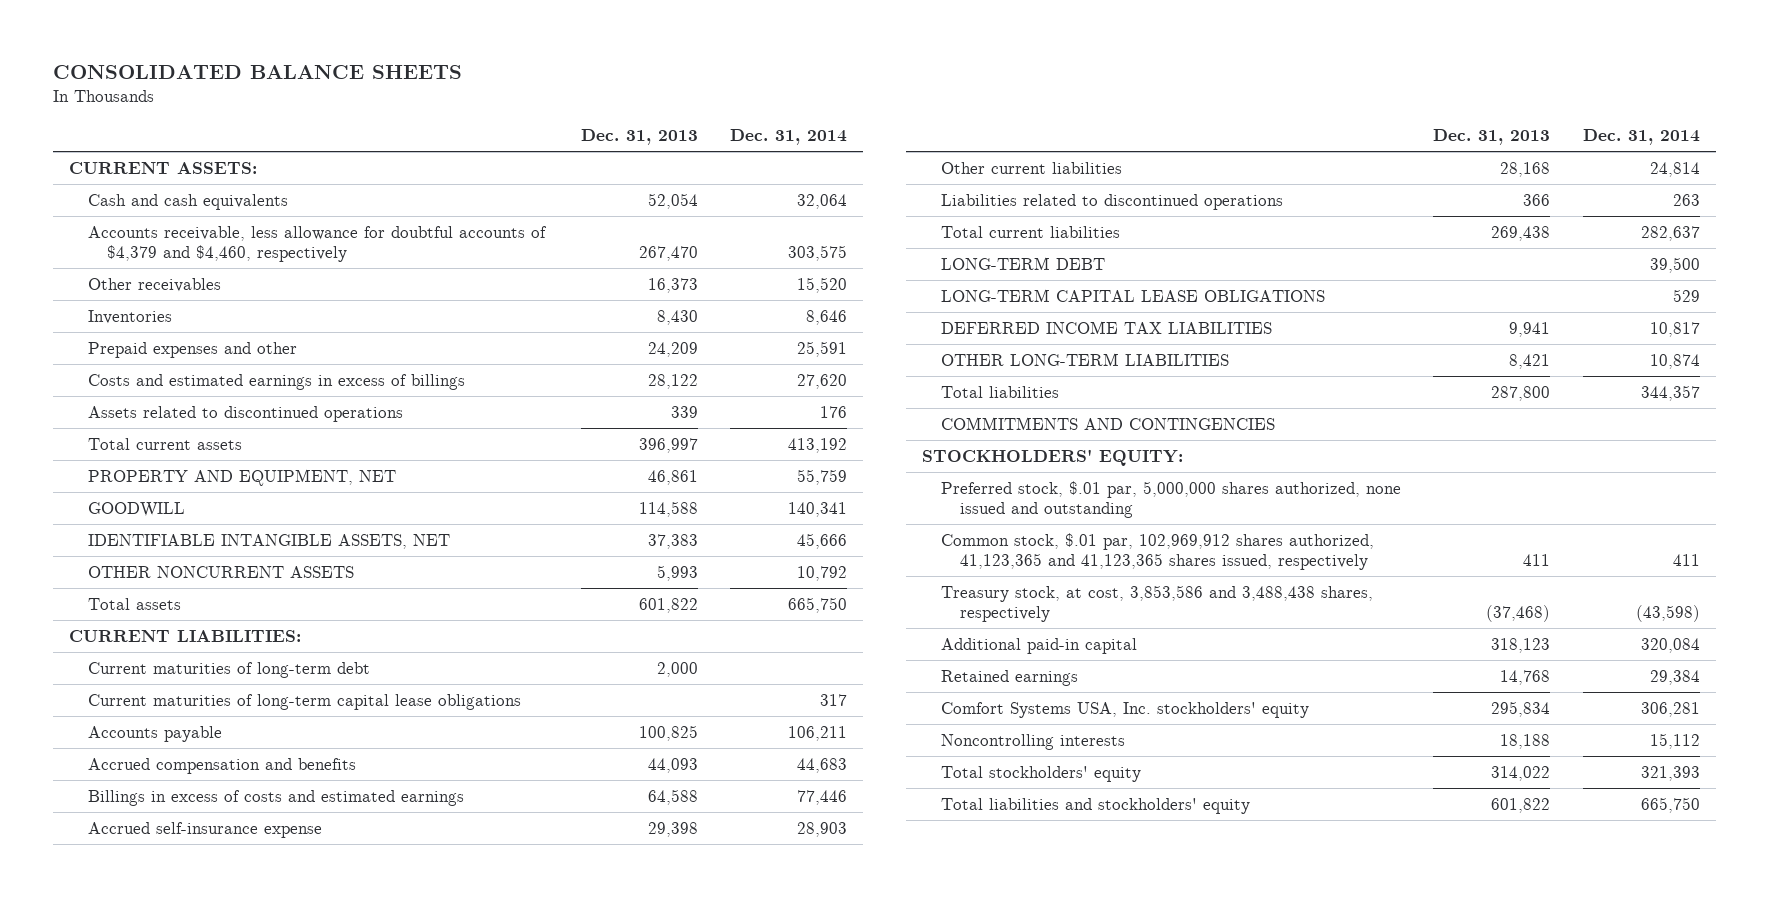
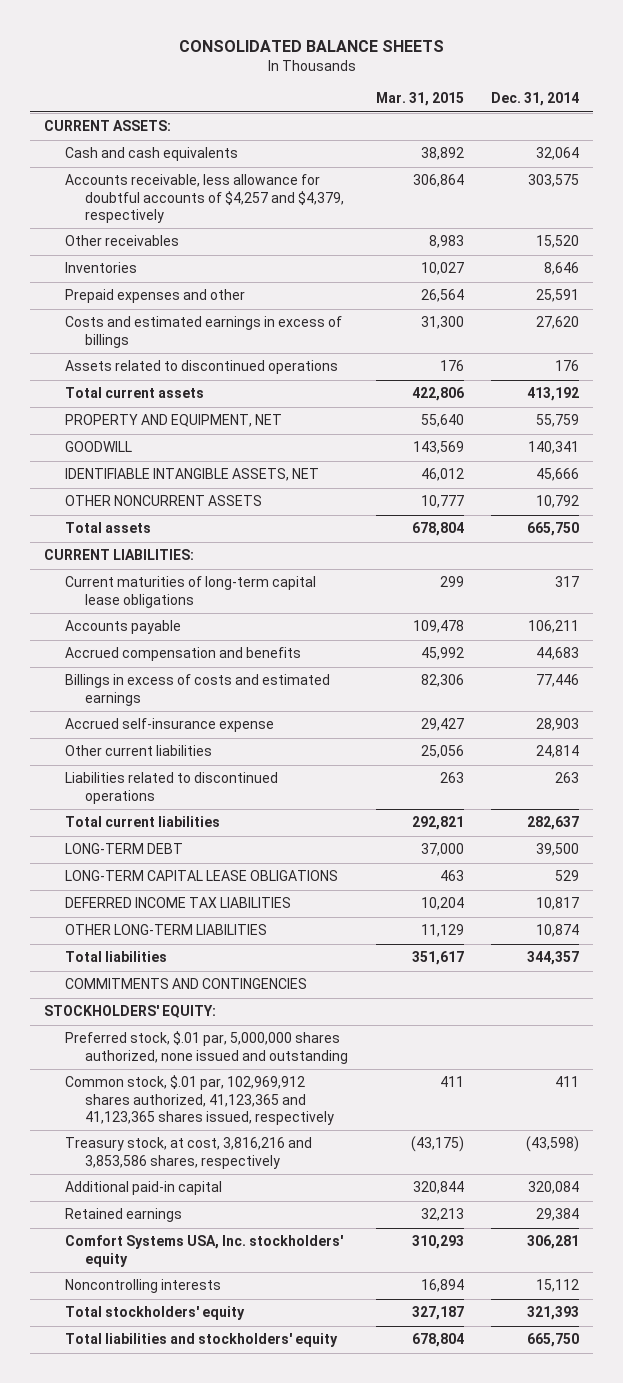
- | Dec. 31, 2013 | Dec. 31, 2014
+ | Mar. 31, 2015 | Dec. 31, 2014
- Accounts receivable, less allowance for doubtful accounts of $4,379 and $4,460, respectively | 267,470 | 303,575
+ Accounts receivable, less allowance for doubtful accounts of $4,257 and $4,379, respectively | 306,864 | 303,575
- Current maturities of long-term debt | 2,000 |
- Treasury stock, at cost, 3,853,586 and 3,488,438 shares, respectively | (37,468) | (43,598)
+ Treasury stock, at cost, 3,816,216 and 3,853,586 shares, respectively | (43,175) | (43,598)

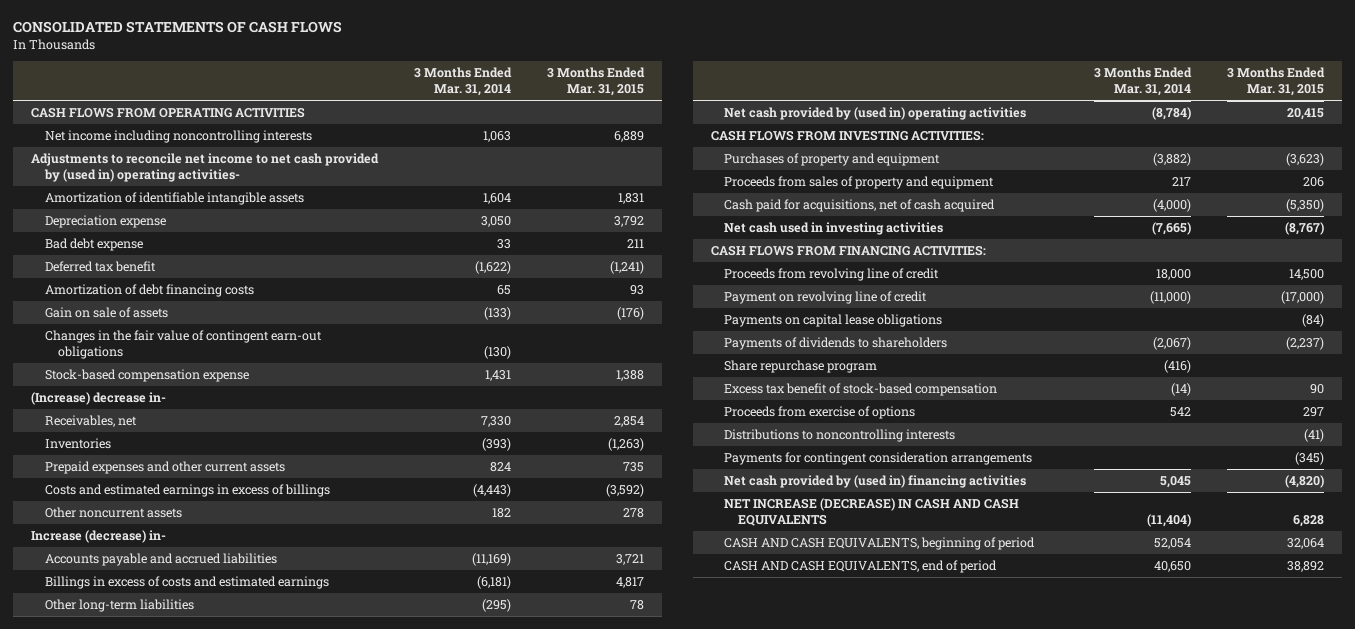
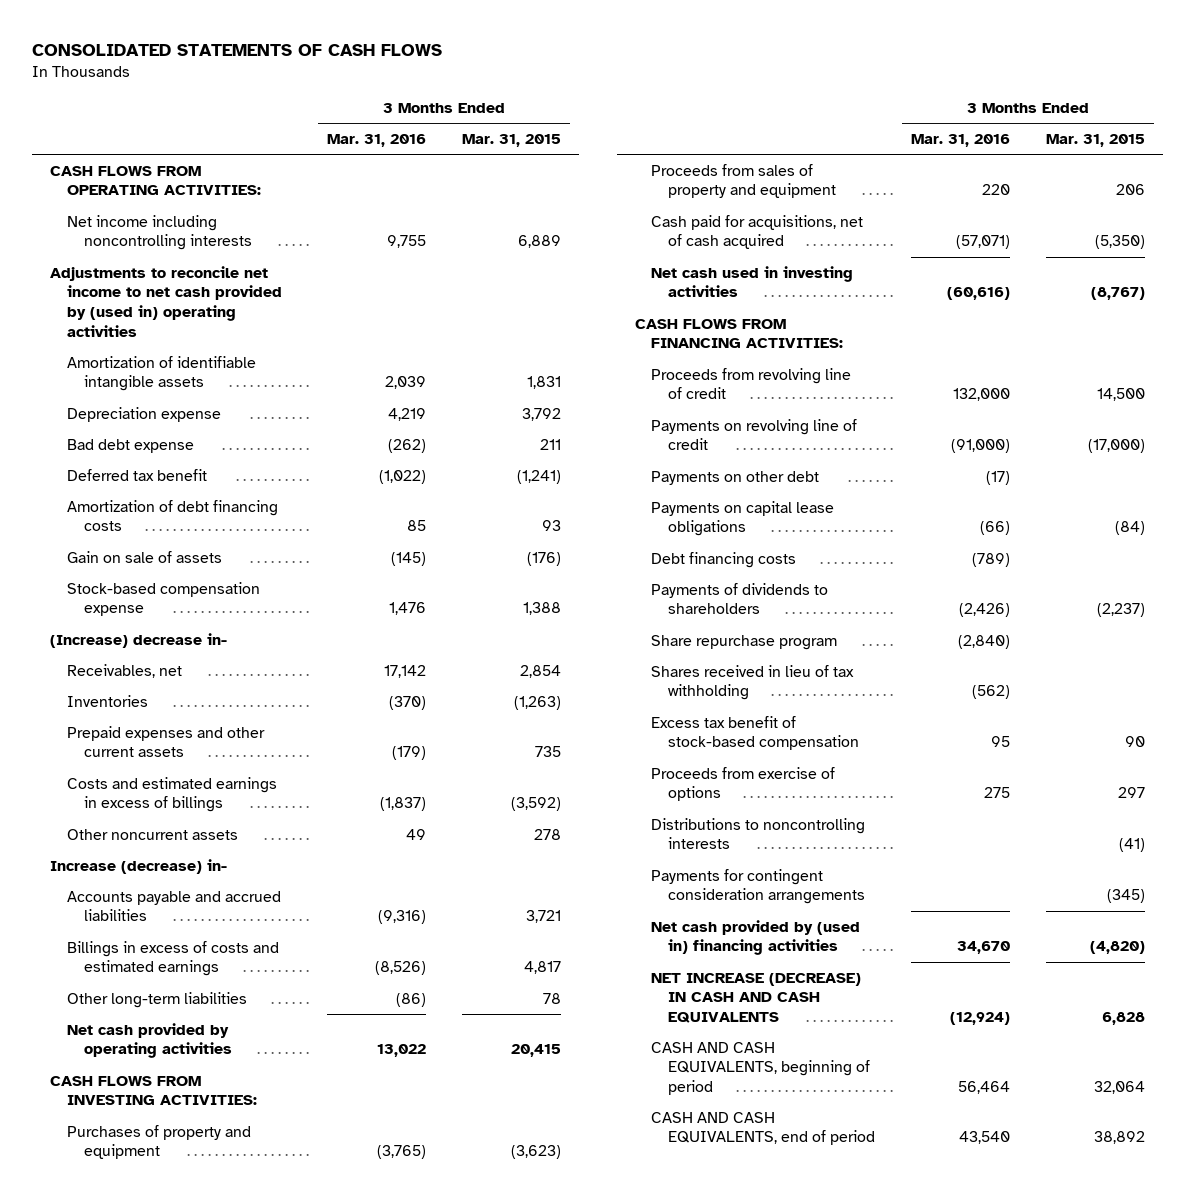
- | 3 Months Ended Mar. 31, 2014 | 3 Months Ended Mar. 31, 2015
+ | 3 Months Ended Mar. 31, 2016 | 3 Months Ended Mar. 31, 2015
- CASH FLOWS FROM OPERATING ACTIVITIES
+ CASH FLOWS FROM OPERATING ACTIVITIES:
- Adjustments to reconcile net income to net cash provided by (used in) operating activities-
+ Adjustments to reconcile net income to net cash provided by (used in) operating activities
- Changes in the fair value of contingent earn-out obligations | (130) |
- Net cash provided by (used in) operating activities | (8,784) | 20,415
+ Net cash provided by operating activities | 13,022 | 20,415
- Payment on revolving line of credit | (11,000) | (17,000)
+ Payments on revolving line of credit | (91,000) | (17,000)
+ Payments on other debt | (17) |
+ Debt financing costs | (789) |
+ Shares received in lieu of tax withholding | (562) |

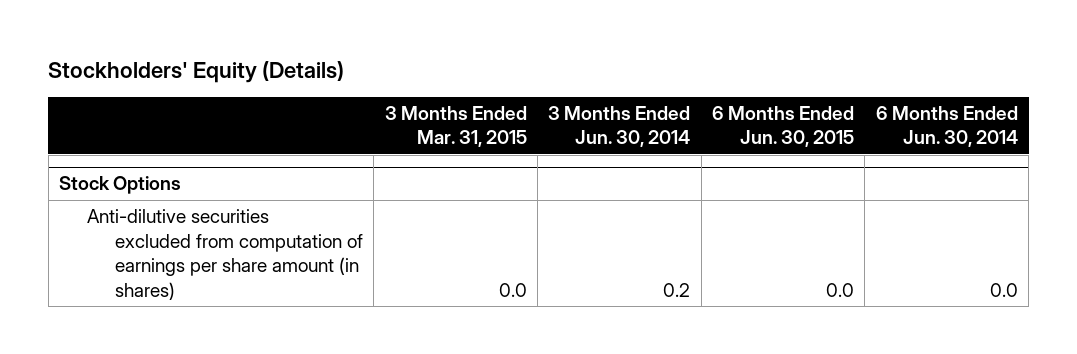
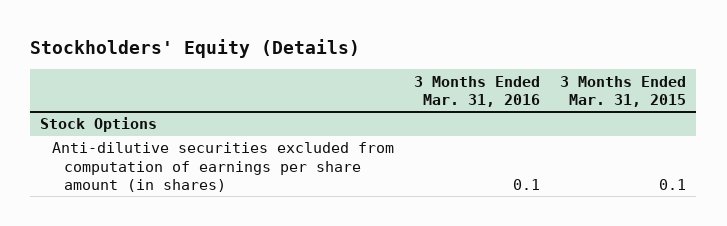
- | 3 Months Ended Mar. 31, 2015 | 3 Months Ended Jun. 30, 2014 | 6 Months Ended Jun. 30, 2015 | 6 Months Ended Jun. 30, 2014
+ | 3 Months Ended Mar. 31, 2016 | 3 Months Ended Mar. 31, 2015
@ Stock Options
- Anti-dilutive securities excluded from computation of earnings per share amount (in shares) | 0.0 | 0.2 | 0.0 | 0.0
+ Anti-dilutive securities excluded from computation of earnings per share amount (in shares) | 0.1 | 0.1

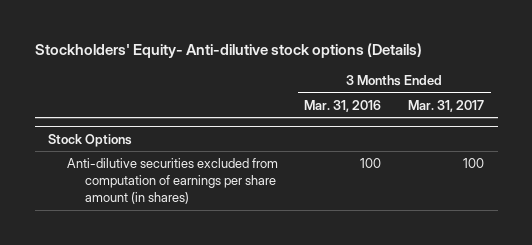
- Stockholders' Equity (Details)
+ Stockholders' Equity- Anti-dilutive stock options (Details)
- | 3 Months Ended Mar. 31, 2016 | 3 Months Ended Mar. 31, 2015
+ | 3 Months Ended Mar. 31, 2016 | 3 Months Ended Mar. 31, 2017
@ Stock Options
- Anti-dilutive securities excluded from computation of earnings per share amount (in shares) | 0.1 | 0.1
+ Anti-dilutive securities excluded from computation of earnings per share amount (in shares) | 100 | 100

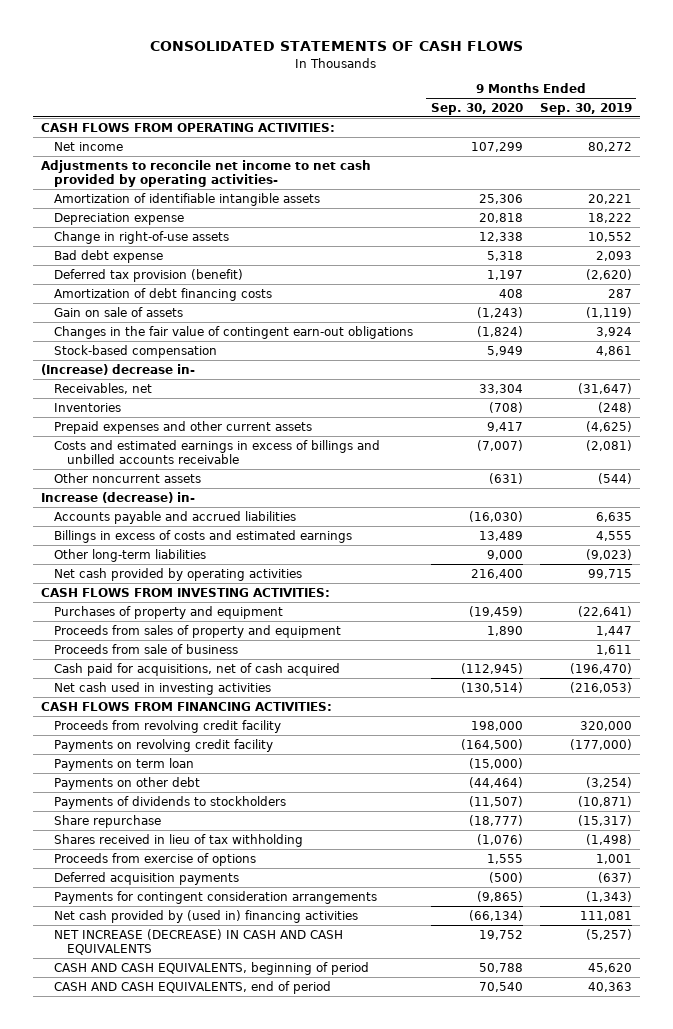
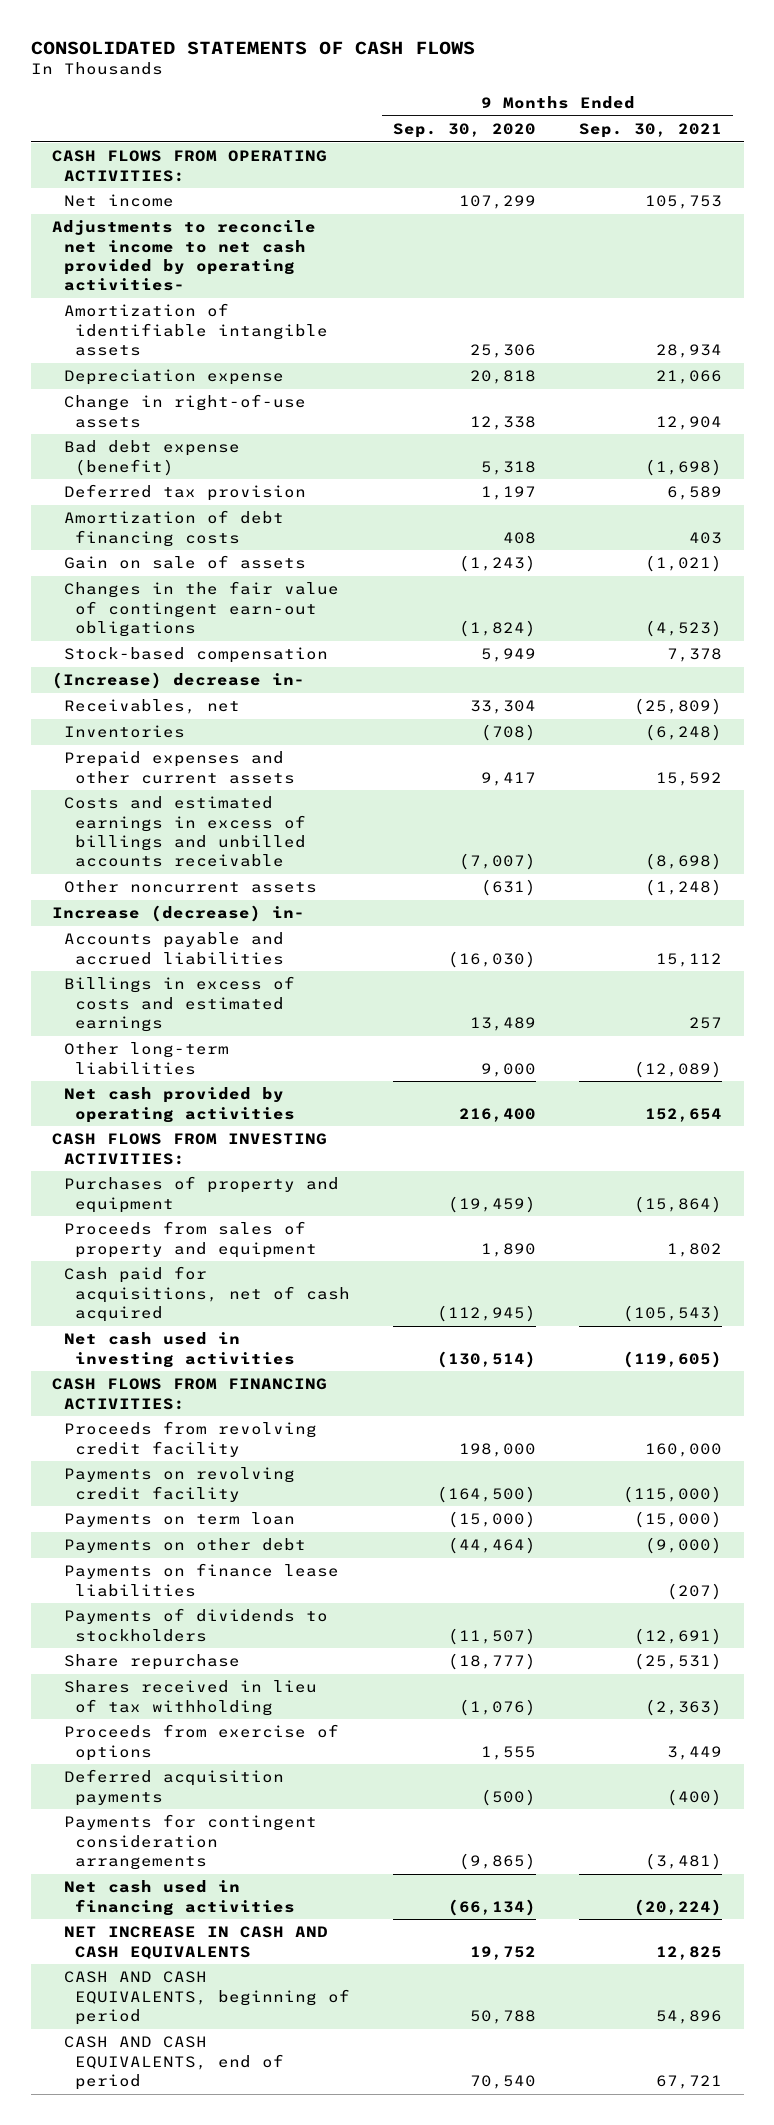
- | 9 Months Ended Sep. 30, 2020 | 9 Months Ended Sep. 30, 2019
+ | 9 Months Ended Sep. 30, 2020 | 9 Months Ended Sep. 30, 2021
- Bad debt expense | 5,318 | 2,093
- Deferred tax provision (benefit) | 1,197 | (2,620)
+ Bad debt expense (benefit) | 5,318 | (1,698)
+ Deferred tax provision | 1,197 | 6,589
- Proceeds from sale of business | | 1,611
+ Payments on finance lease liabilities | | (207)
- Net cash provided by (used in) financing activities | (66,134) | 111,081
- NET INCREASE (DECREASE) IN CASH AND CASH EQUIVALENTS | 19,752 | (5,257)
+ Net cash used in financing activities | (66,134) | (20,224)
+ NET INCREASE IN CASH AND CASH EQUIVALENTS | 19,752 | 12,825

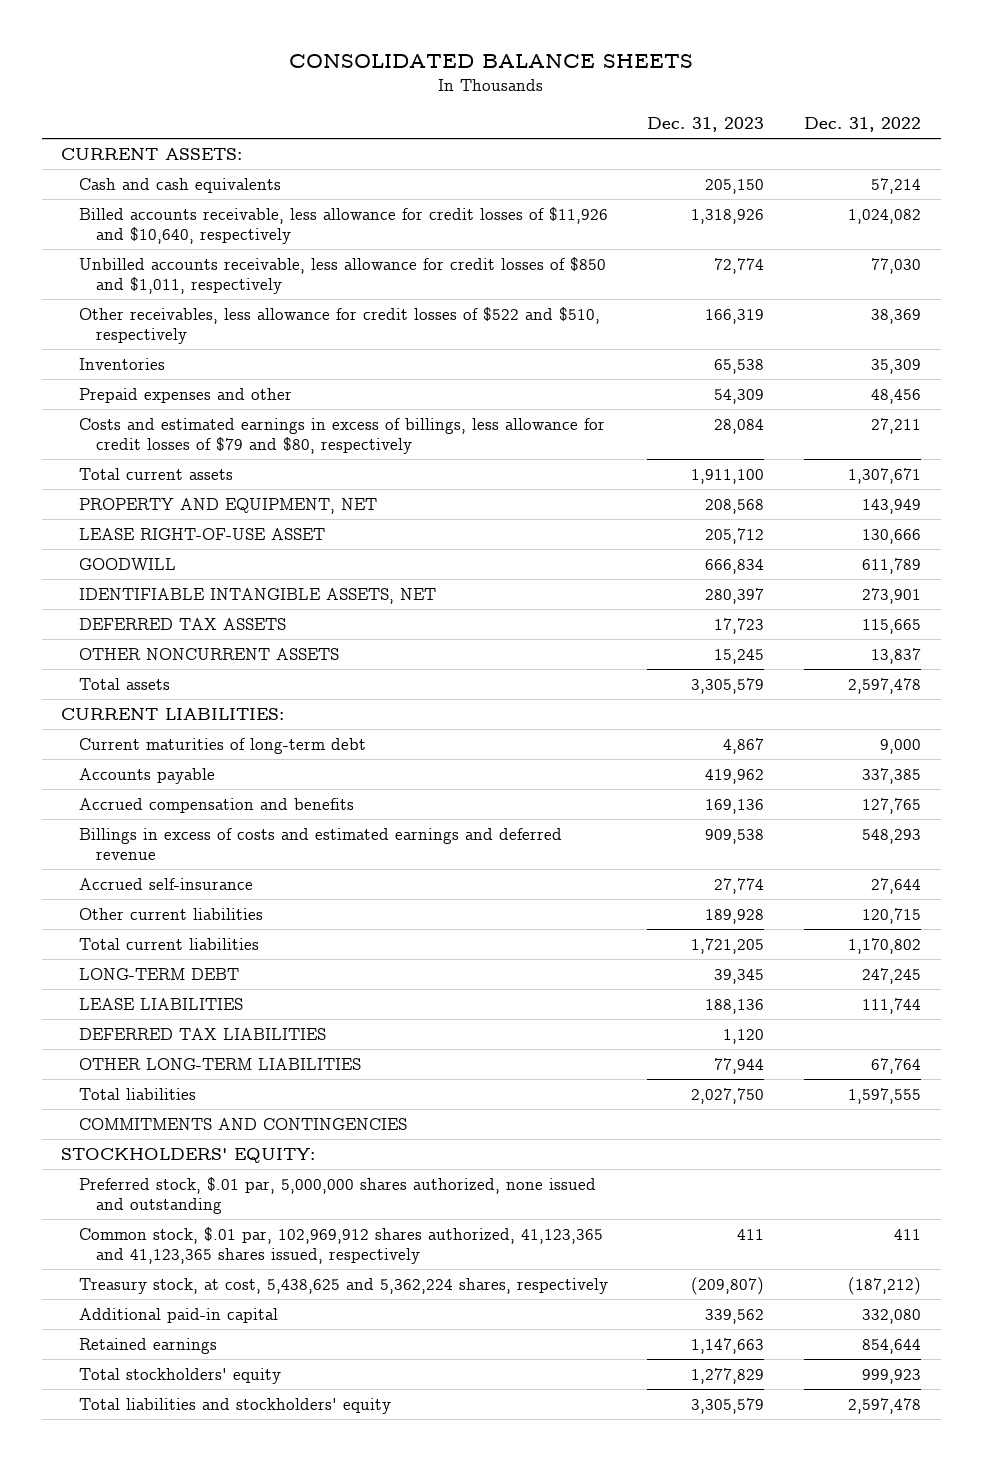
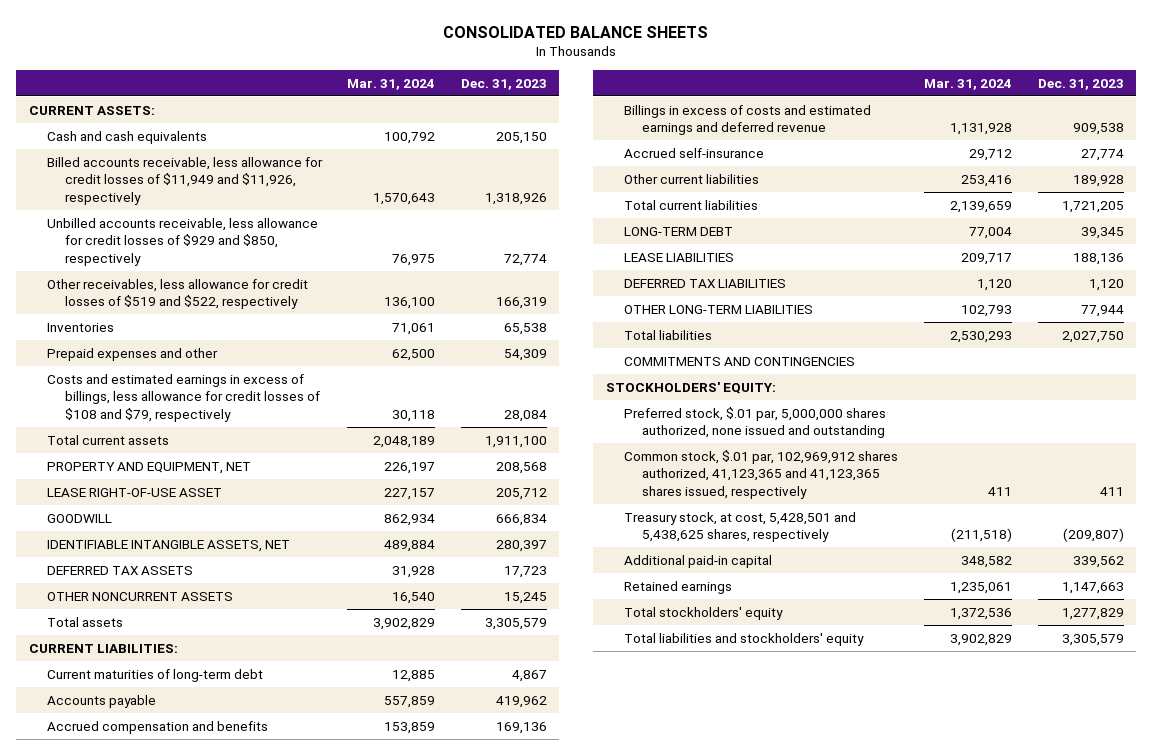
- | Dec. 31, 2023 | Dec. 31, 2022
+ | Mar. 31, 2024 | Dec. 31, 2023
- Billed accounts receivable, less allowance for credit losses of $11,926 and $10,640, respectively | 1,318,926 | 1,024,082
- Unbilled accounts receivable, less allowance for credit losses of $850 and $1,011, respectively | 72,774 | 77,030
- Other receivables, less allowance for credit losses of $522 and $510, respectively | 166,319 | 38,369
+ Billed accounts receivable, less allowance for credit losses of $11,949 and $11,926, respectively | 1,570,643 | 1,318,926
+ Unbilled accounts receivable, less allowance for credit losses of $929 and $850, respectively | 76,975 | 72,774
+ Other receivables, less allowance for credit losses of $519 and $522, respectively | 136,100 | 166,319
- Costs and estimated earnings in excess of billings, less allowance for credit losses of $79 and $80, respectively | 28,084 | 27,211
+ Costs and estimated earnings in excess of billings, less allowance for credit losses of $108 and $79, respectively | 30,118 | 28,084
- Treasury stock, at cost, 5,438,625 and 5,362,224 shares, respectively | (209,807) | (187,212)
+ Treasury stock, at cost, 5,428,501 and 5,438,625 shares, respectively | (211,518) | (209,807)

